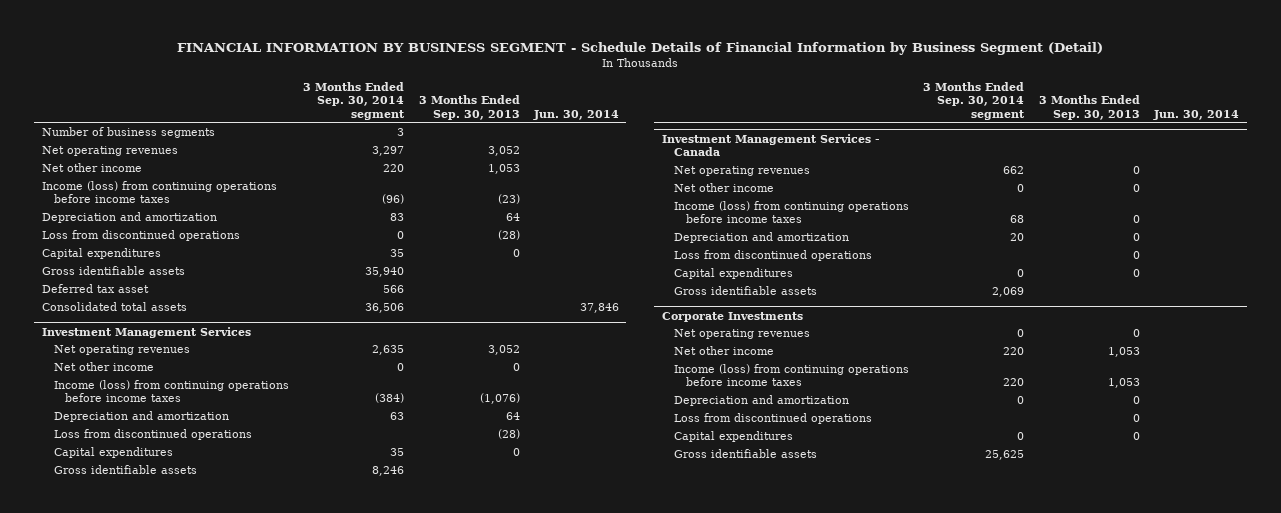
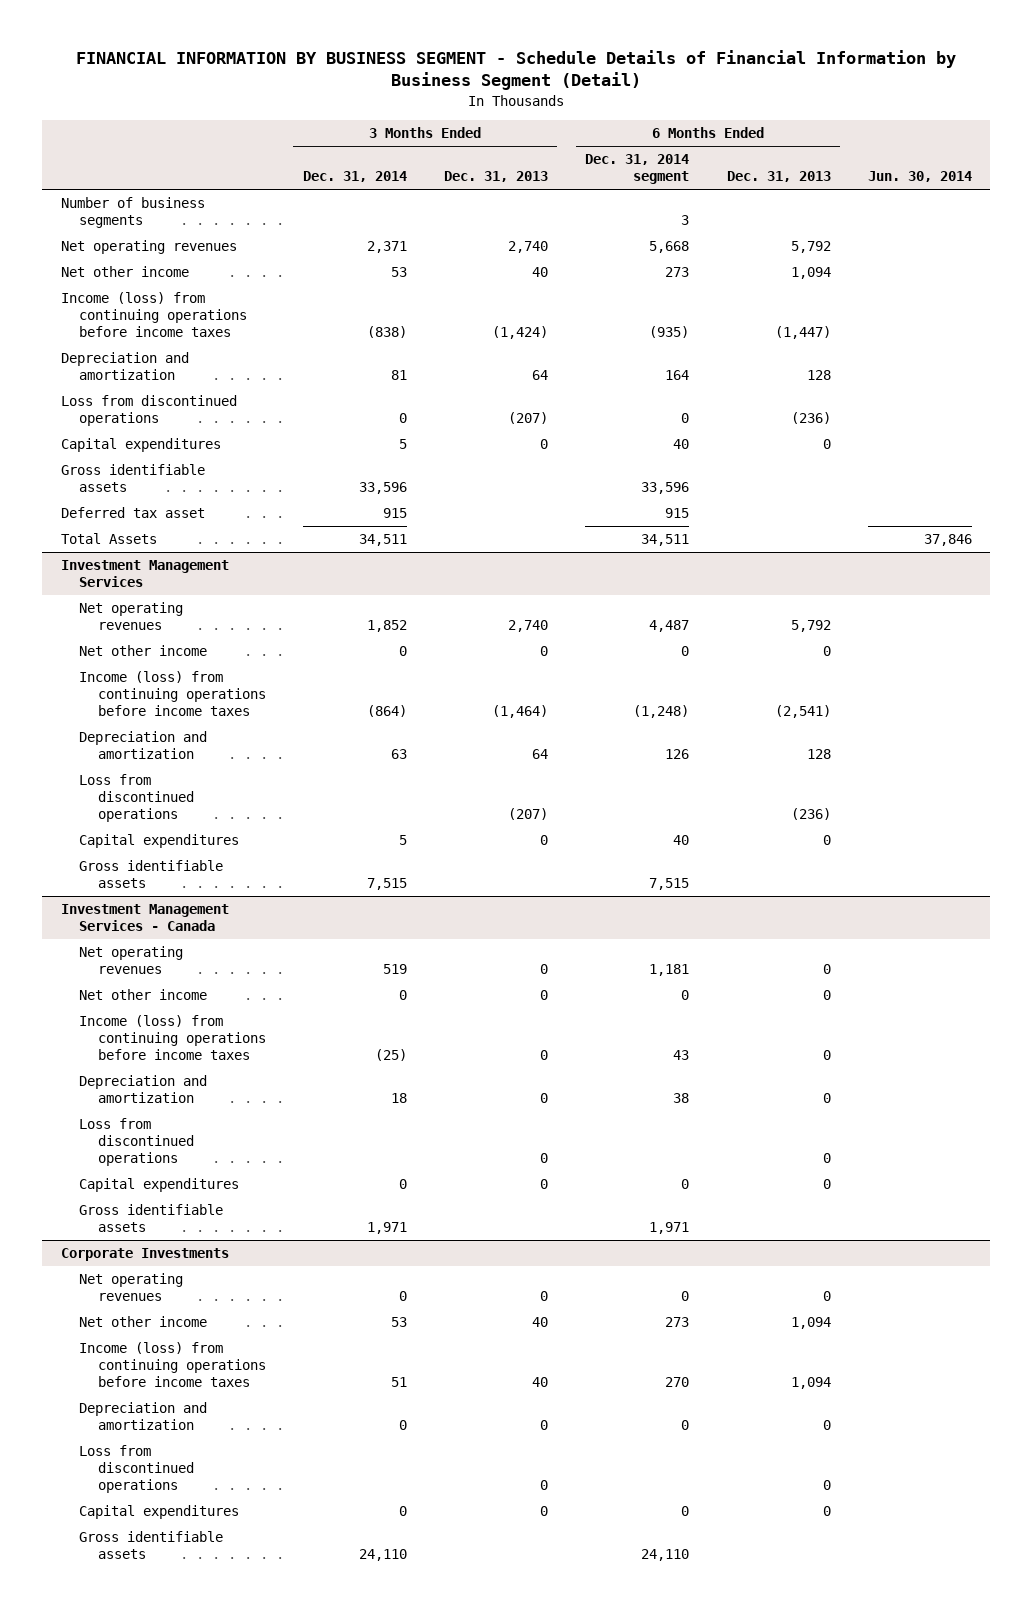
- | 3 Months Ended Sep. 30, 2014 segment | 3 Months Ended Sep. 30, 2013 | Jun. 30, 2014
+ | 3 Months Ended Dec. 31, 2014 | 3 Months Ended Dec. 31, 2013 | 6 Months Ended Dec. 31, 2014 segment | 6 Months Ended Dec. 31, 2013 | Jun. 30, 2014
- Consolidated total assets | 36,506 | | 37,846
+ Total Assets | 34,511 | | 34,511 | | 37,846

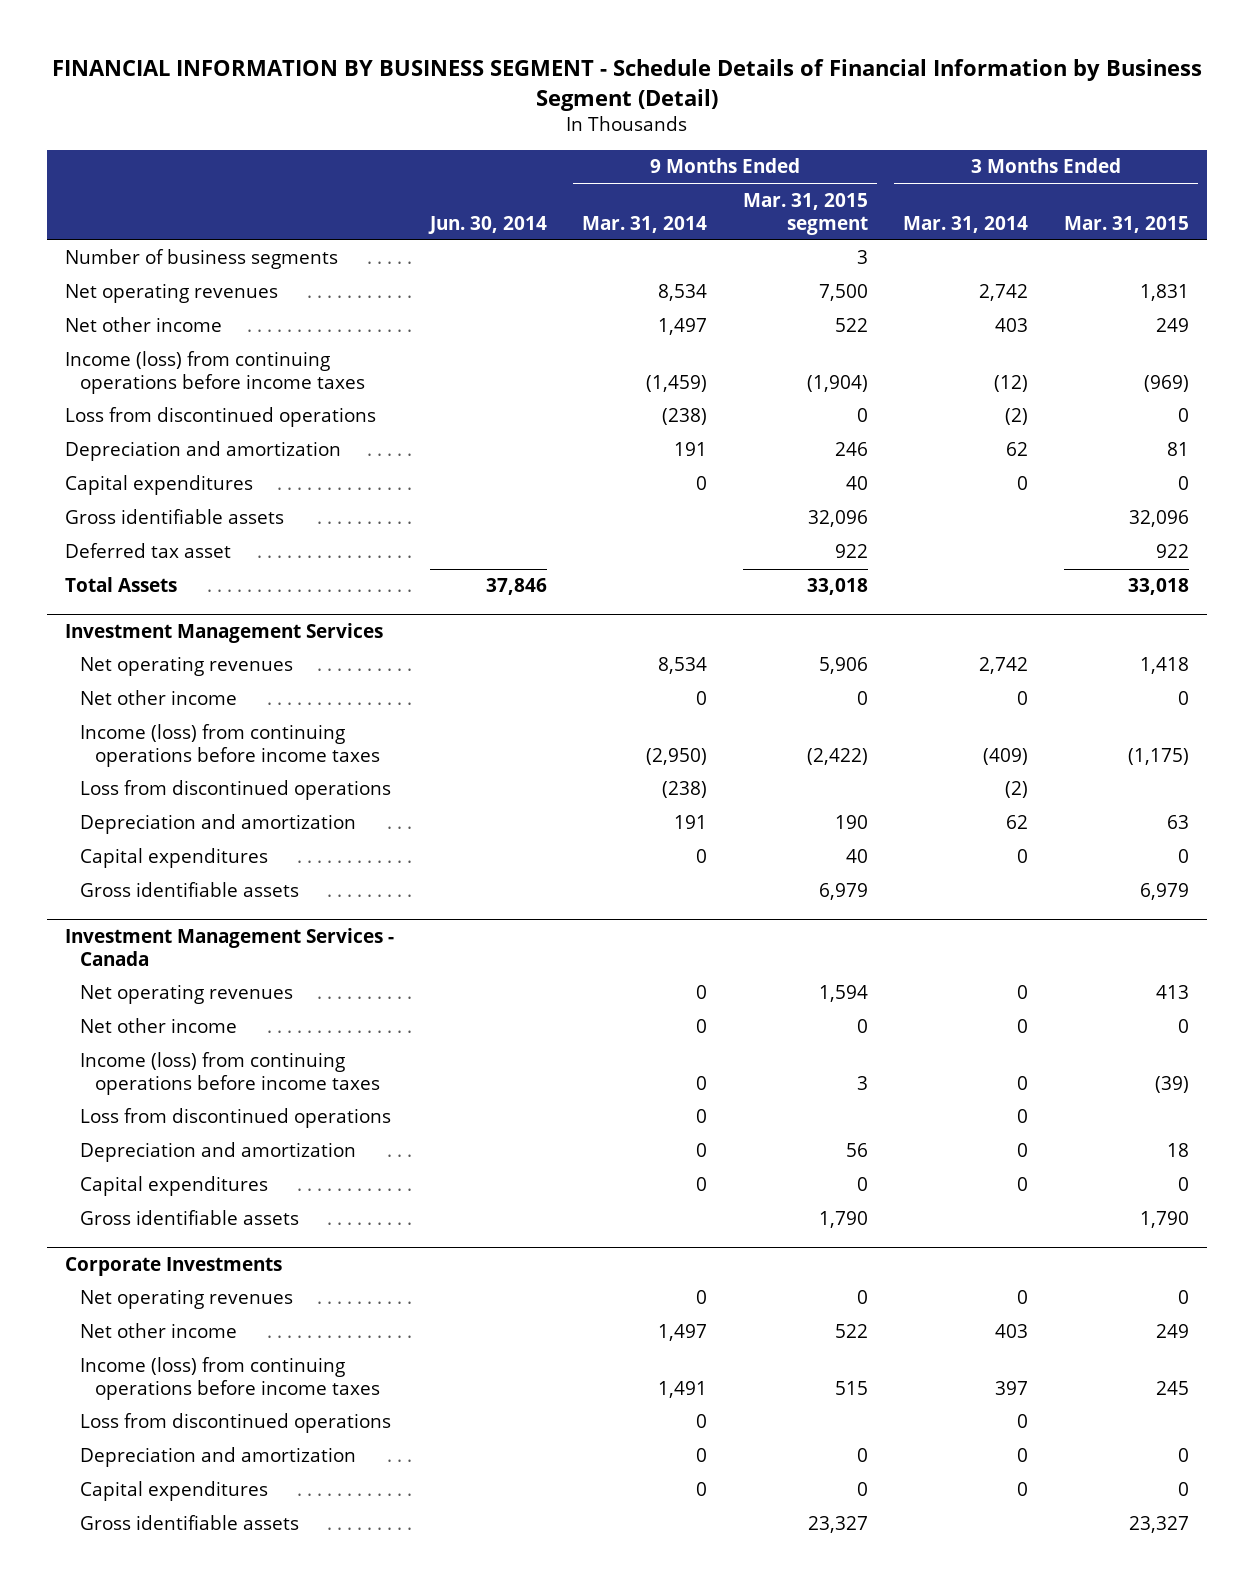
- | 3 Months Ended Dec. 31, 2014 | 3 Months Ended Dec. 31, 2013 | 6 Months Ended Dec. 31, 2014 segment | 6 Months Ended Dec. 31, 2013 | Jun. 30, 2014
+ | Jun. 30, 2014 | 9 Months Ended Mar. 31, 2014 | 9 Months Ended Mar. 31, 2015 segment | 3 Months Ended Mar. 31, 2014 | 3 Months Ended Mar. 31, 2015
moved down: Depreciation and amortization | | 191 | 246 | 62 | 81
@ Investment Management Services
moved down: Depreciation and amortization | | 191 | 190 | 62 | 63
@ Investment Management Services - Canada
moved down: Depreciation and amortization | | 0 | 56 | 0 | 18
@ Corporate Investments
moved down: Depreciation and amortization | | 0 | 0 | 0 | 0

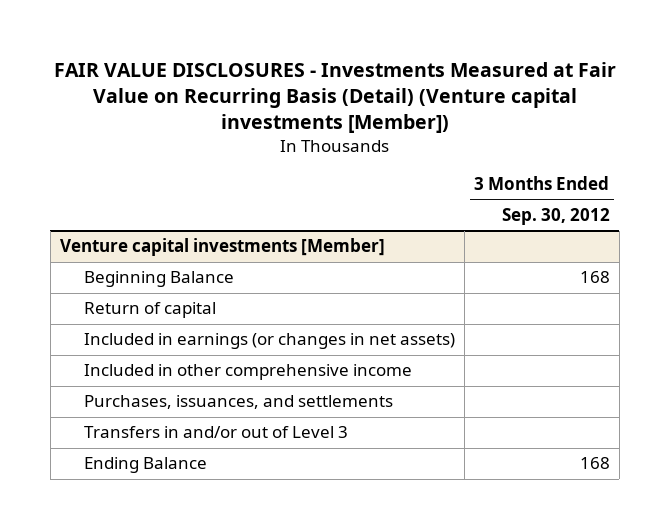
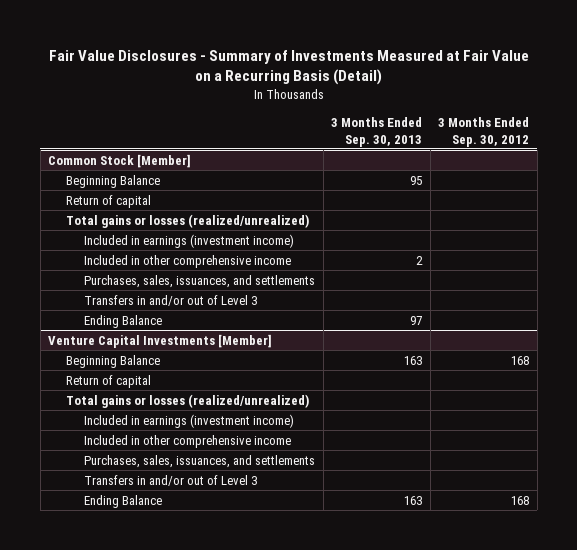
- FAIR VALUE DISCLOSURES - Investments Measured at Fair Value on Recurring Basis (Detail) (Venture capital investments [Member])
+ Fair Value Disclosures - Summary of Investments Measured at Fair Value on a Recurring Basis (Detail)
- | 3 Months Ended Sep. 30, 2012
+ | 3 Months Ended Sep. 30, 2013 | 3 Months Ended Sep. 30, 2012
- Venture capital investments [Member]
+ Common Stock [Member]
+ Beginning Balance | 95 |
+ Return of capital
+ Total gains or losses (realized/unrealized)
+ Included in earnings (investment income)
+ Included in other comprehensive income | 2 |
+ Purchases, sales, issuances, and settlements
+ Transfers in and/or out of Level 3
+ Ending Balance | 97 |
+ Venture Capital Investments [Member]
- Included in earnings (or changes in net assets)
+ Total gains or losses (realized/unrealized)
+ Included in earnings (investment income)
- Purchases, issuances, and settlements
+ Purchases, sales, issuances, and settlements

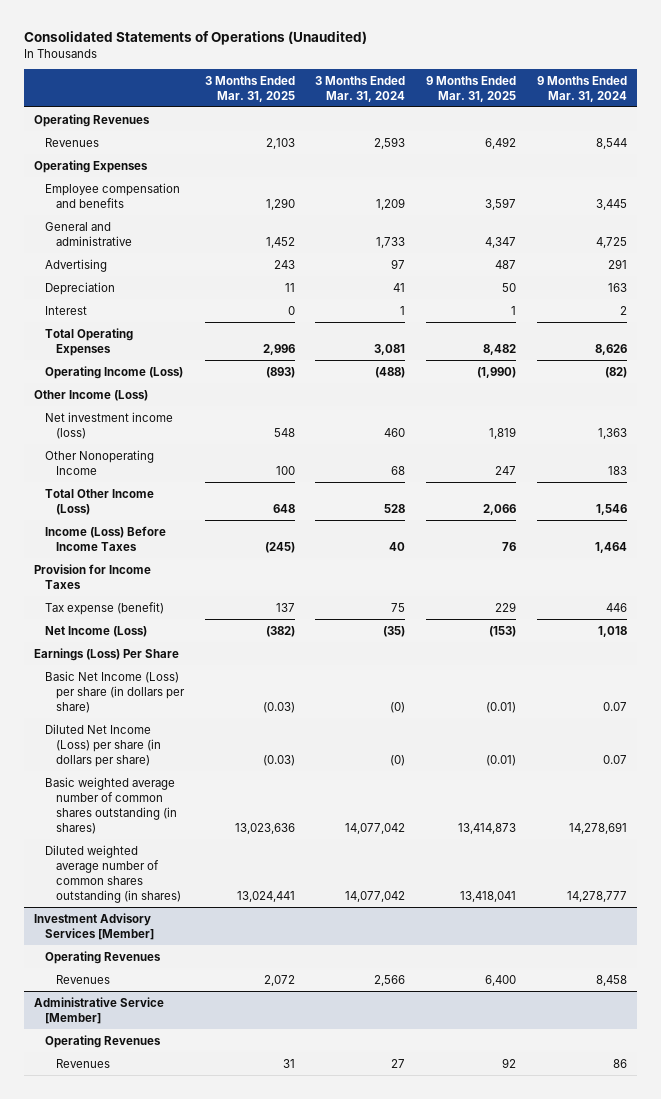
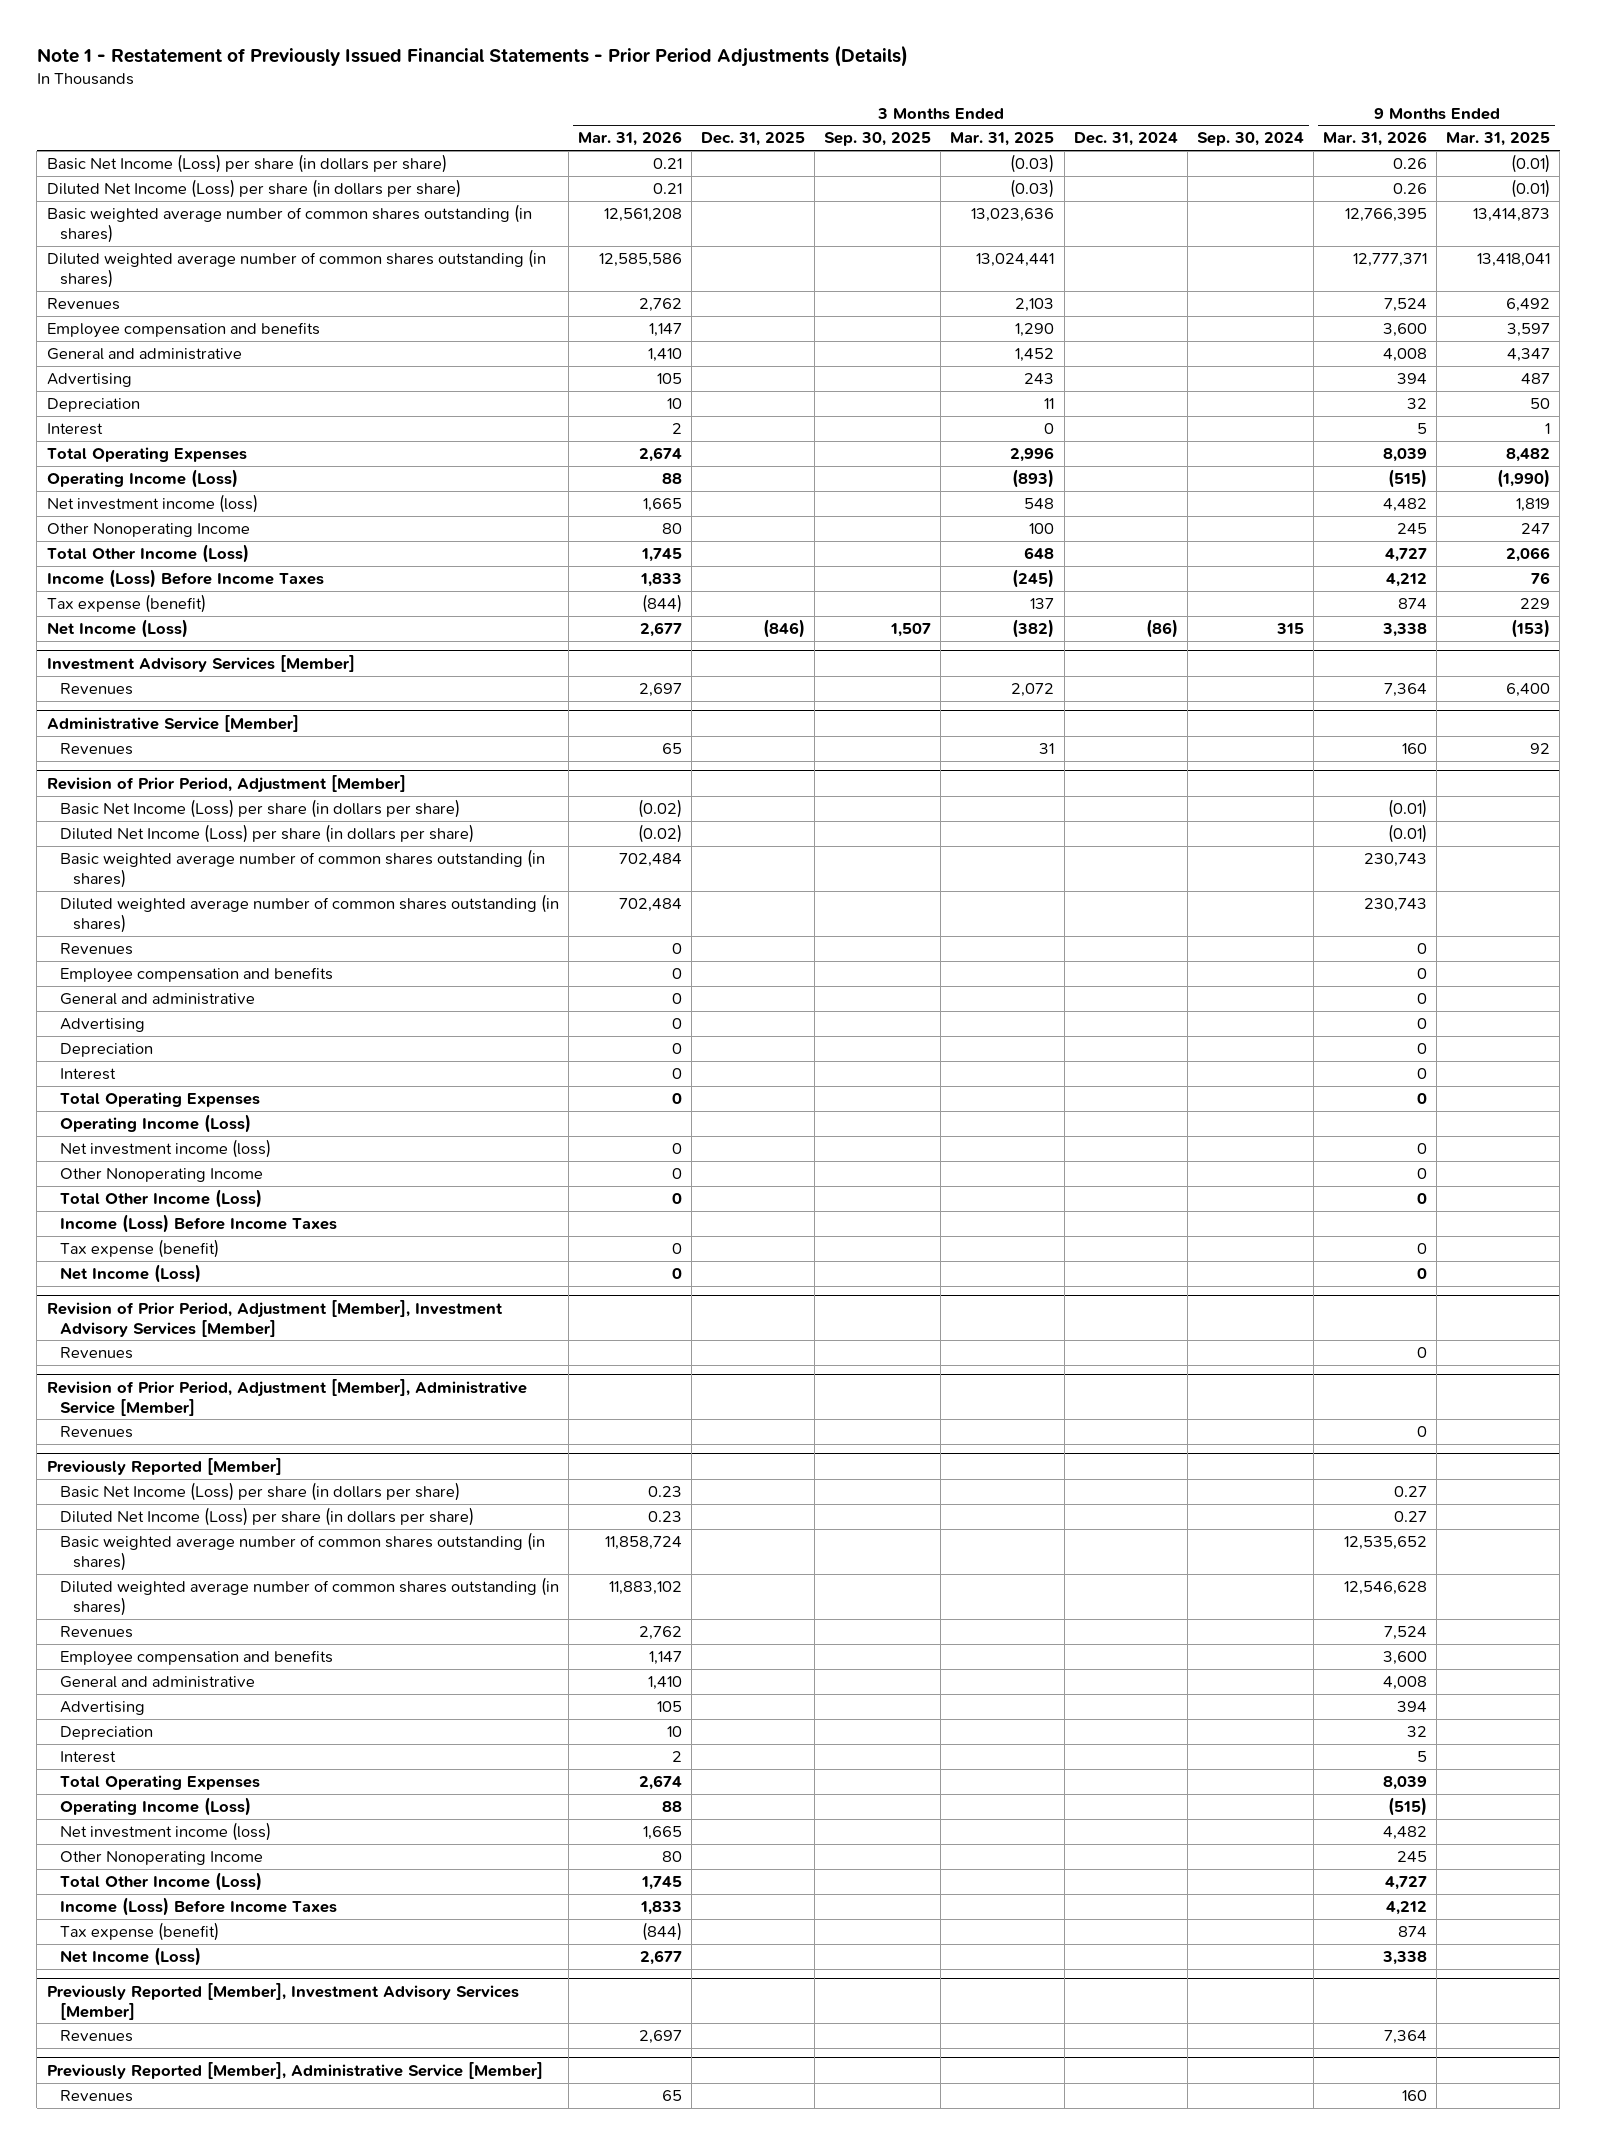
- Consolidated Statements of Operations (Unaudited)
+ Note 1 - Restatement of Previously Issued Financial Statements - Prior Period Adjustments (Details)
- | 3 Months Ended Mar. 31, 2025 | 3 Months Ended Mar. 31, 2024 | 9 Months Ended Mar. 31, 2025 | 9 Months Ended Mar. 31, 2024
+ | 3 Months Ended Mar. 31, 2026 | 3 Months Ended Dec. 31, 2025 | 3 Months Ended Sep. 30, 2025 | 3 Months Ended Mar. 31, 2025 | 3 Months Ended Dec. 31, 2024 | 3 Months Ended Sep. 30, 2024 | 9 Months Ended Mar. 31, 2026 | 9 Months Ended Mar. 31, 2025
- Operating Revenues
moved up: Basic Net Income (Loss) per share (in dollars per share) | 0.21 | | | (0.03) | | | 0.26 | (0.01)
moved up: Diluted Net Income (Loss) per share (in dollars per share) | 0.21 | | | (0.03) | | | 0.26 | (0.01)
moved up: Basic weighted average number of common shares outstanding (in shares) | 12,561,208 | | | 13,023,636 | | | 12,766,395 | 13,414,873
moved up: Diluted weighted average number of common shares outstanding (in shares) | 12,585,586 | | | 13,024,441 | | | 12,777,371 | 13,418,041
- Operating Expenses
- Other Income (Loss)
- Provision for Income Taxes
- Earnings (Loss) Per Share
@ Investment Advisory Services [Member]
- Operating Revenues
@ Administrative Service [Member]
- Operating Revenues
+ Revision of Prior Period, Adjustment [Member]
+ Basic Net Income (Loss) per share (in dollars per share) | (0.02) | | | | | | (0.01) |
+ Diluted Net Income (Loss) per share (in dollars per share) | (0.02) | | | | | | (0.01) |
+ Basic weighted average number of common shares outstanding (in shares) | 702,484 | | | | | | 230,743 |
+ Diluted weighted average number of common shares outstanding (in shares) | 702,484 | | | | | | 230,743 |
+ Revenues | 0 | | | | | | 0 |
+ Employee compensation and benefits | 0 | | | | | | 0 |
+ General and administrative | 0 | | | | | | 0 |
+ Advertising | 0 | | | | | | 0 |
+ Depreciation | 0 | | | | | | 0 |
+ Interest | 0 | | | | | | 0 |
+ Total Operating Expenses | 0 | | | | | | 0 |
+ Operating Income (Loss)
+ Net investment income (loss) | 0 | | | | | | 0 |
+ Other Nonoperating Income | 0 | | | | | | 0 |
+ Total Other Income (Loss) | 0 | | | | | | 0 |
+ Income (Loss) Before Income Taxes
+ Tax expense (benefit) | 0 | | | | | | 0 |
+ Net Income (Loss) | 0 | | | | | | 0 |
+ Revision of Prior Period, Adjustment [Member], Investment Advisory Services [Member]
+ Revenues | | | | | | | 0 |
+ Revision of Prior Period, Adjustment [Member], Administrative Service [Member]
+ Revenues | | | | | | | 0 |
+ Previously Reported [Member]
+ Basic Net Income (Loss) per share (in dollars per share) | 0.23 | | | | | | 0.27 |
+ Diluted Net Income (Loss) per share (in dollars per share) | 0.23 | | | | | | 0.27 |
+ Basic weighted average number of common shares outstanding (in shares) | 11,858,724 | | | | | | 12,535,652 |
+ Diluted weighted average number of common shares outstanding (in shares) | 11,883,102 | | | | | | 12,546,628 |
+ Revenues | 2,762 | | | | | | 7,524 |
+ Employee compensation and benefits | 1,147 | | | | | | 3,600 |
+ General and administrative | 1,410 | | | | | | 4,008 |
+ Advertising | 105 | | | | | | 394 |
+ Depreciation | 10 | | | | | | 32 |
+ Interest | 2 | | | | | | 5 |
+ Total Operating Expenses | 2,674 | | | | | | 8,039 |
+ Operating Income (Loss) | 88 | | | | | | (515) |
+ Net investment income (loss) | 1,665 | | | | | | 4,482 |
+ Other Nonoperating Income | 80 | | | | | | 245 |
+ Total Other Income (Loss) | 1,745 | | | | | | 4,727 |
+ Income (Loss) Before Income Taxes | 1,833 | | | | | | 4,212 |
+ Tax expense (benefit) | (844) | | | | | | 874 |
+ Net Income (Loss) | 2,677 | | | | | | 3,338 |
+ Previously Reported [Member], Investment Advisory Services [Member]
+ Revenues | 2,697 | | | | | | 7,364 |
+ Previously Reported [Member], Administrative Service [Member]
+ Revenues | 65 | | | | | | 160 |

